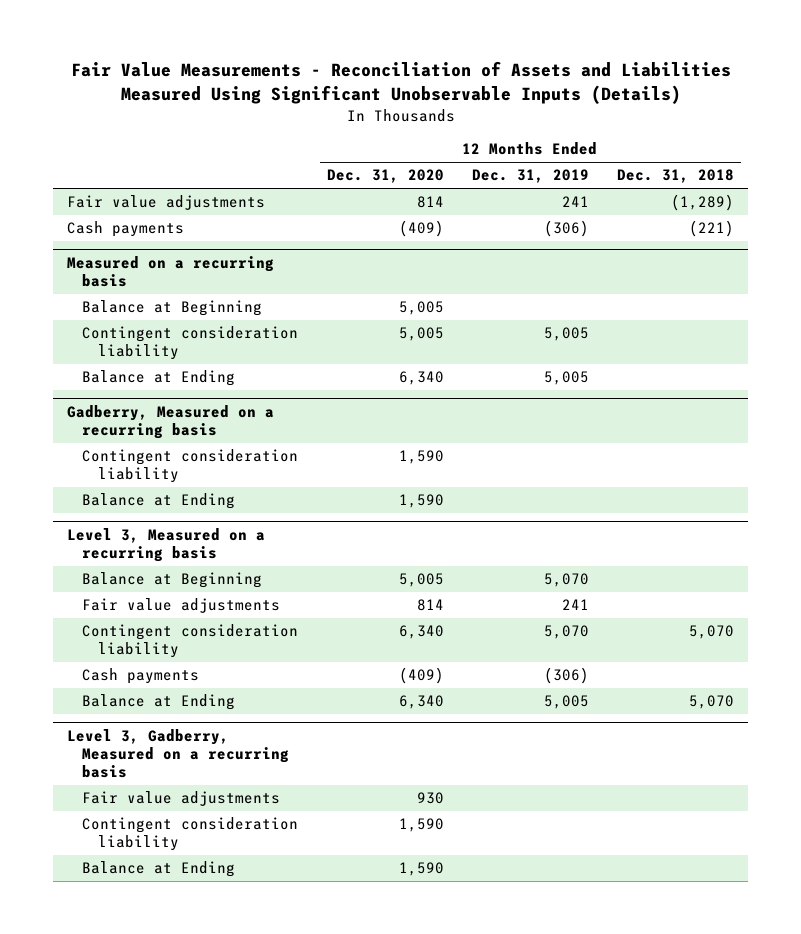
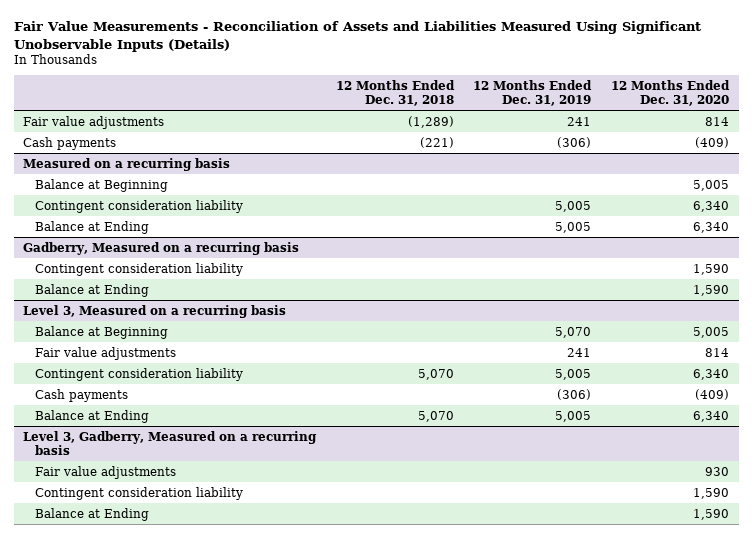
- | 12 Months Ended Dec. 31, 2020 | 12 Months Ended Dec. 31, 2019 | 12 Months Ended Dec. 31, 2018
+ | 12 Months Ended Dec. 31, 2018 | 12 Months Ended Dec. 31, 2019 | 12 Months Ended Dec. 31, 2020
@ Measured on a recurring basis
- Contingent consideration liability | 5,005 | 5,005 |
+ Contingent consideration liability | | 5,005 | 6,340
@ Level 3, Measured on a recurring basis
- Contingent consideration liability | 6,340 | 5,070 | 5,070
+ Contingent consideration liability | 5,070 | 5,005 | 6,340

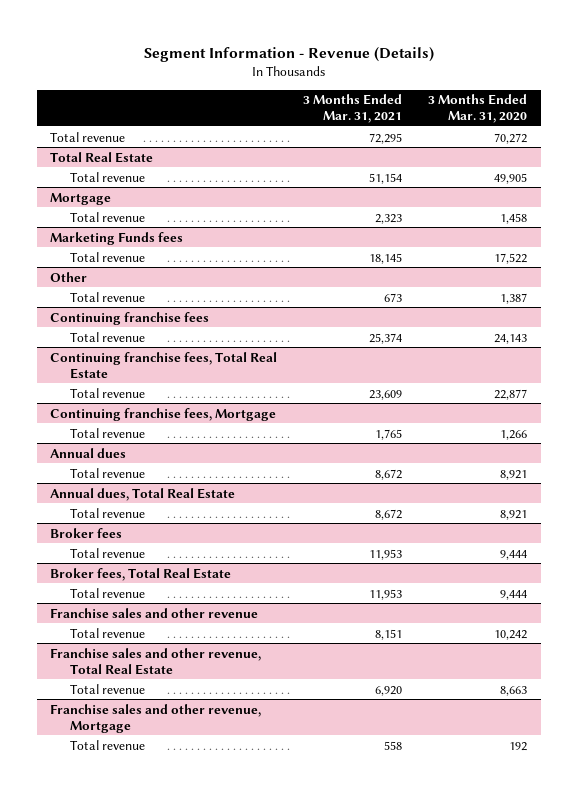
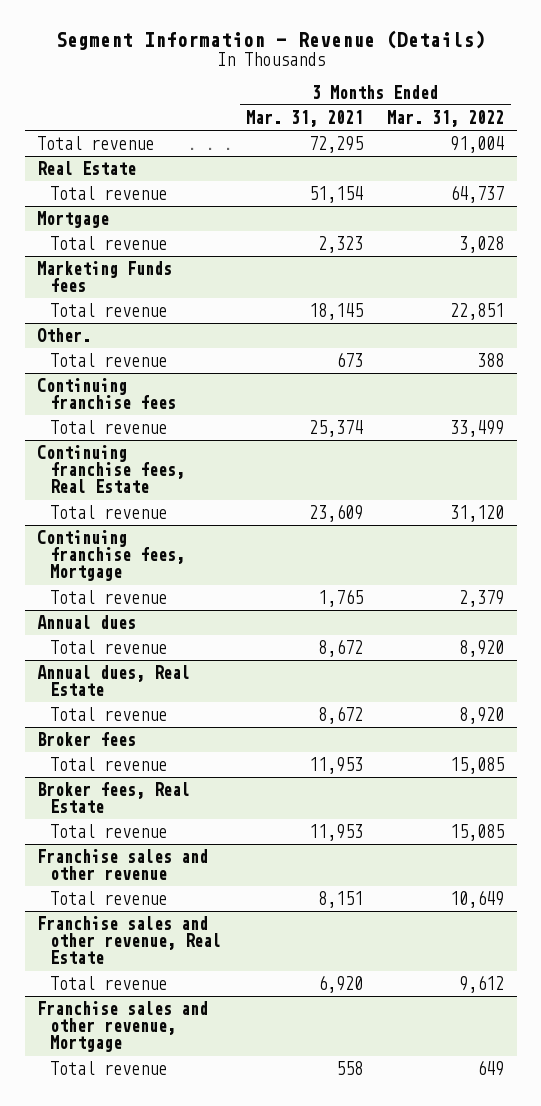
- | 3 Months Ended Mar. 31, 2021 | 3 Months Ended Mar. 31, 2020
+ | 3 Months Ended Mar. 31, 2021 | 3 Months Ended Mar. 31, 2022
- Total Real Estate
+ Real Estate
- Other
+ Other.
- Continuing franchise fees, Total Real Estate
+ Continuing franchise fees, Real Estate
- Annual dues, Total Real Estate
+ Annual dues, Real Estate
- Broker fees, Total Real Estate
+ Broker fees, Real Estate
- Franchise sales and other revenue, Total Real Estate
+ Franchise sales and other revenue, Real Estate

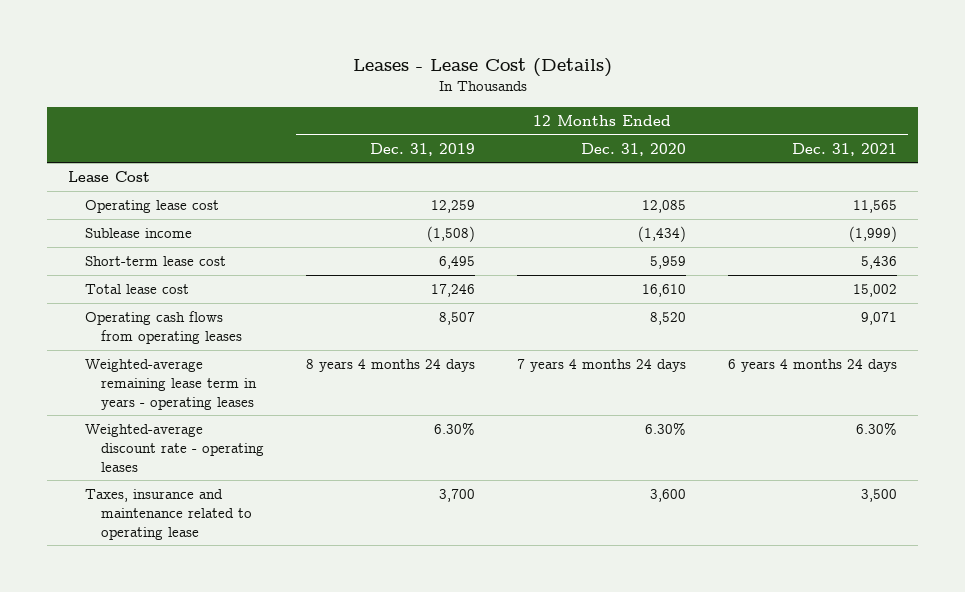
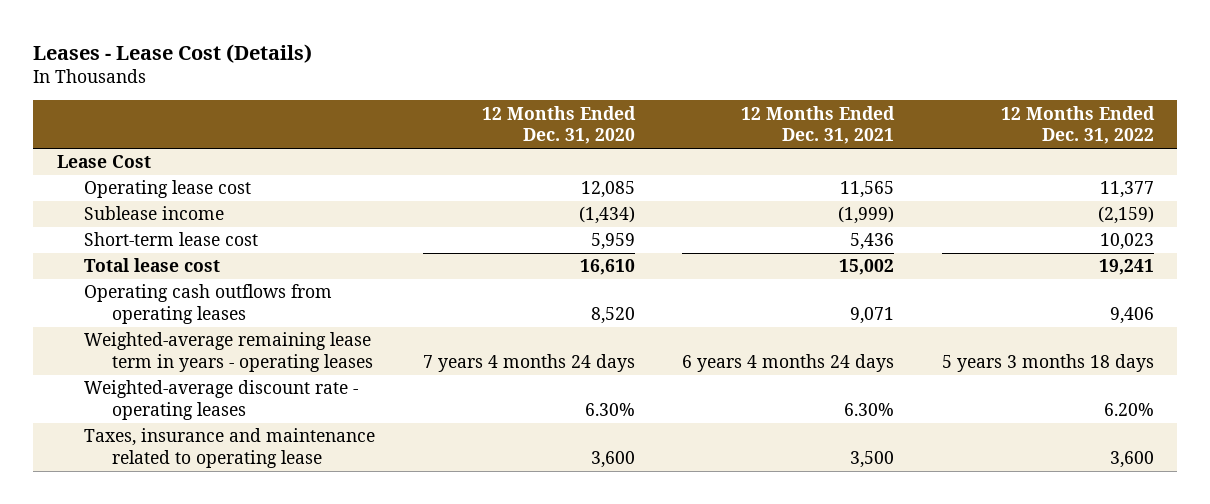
- | 12 Months Ended Dec. 31, 2019 | 12 Months Ended Dec. 31, 2020 | 12 Months Ended Dec. 31, 2021
+ | 12 Months Ended Dec. 31, 2020 | 12 Months Ended Dec. 31, 2021 | 12 Months Ended Dec. 31, 2022
- Operating cash flows from operating leases | 8,507 | 8,520 | 9,071
+ Operating cash outflows from operating leases | 8,520 | 9,071 | 9,406

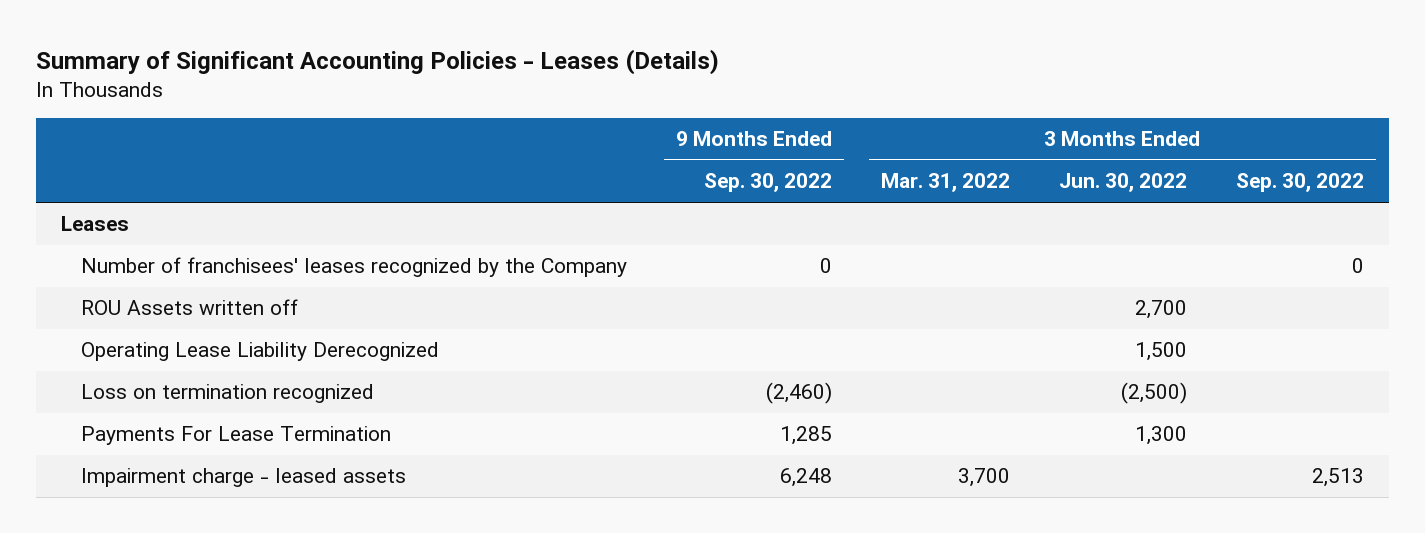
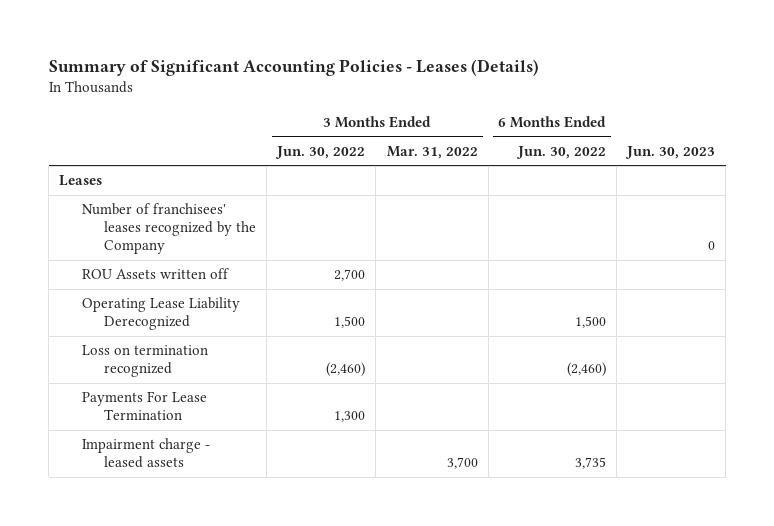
- | 9 Months Ended Sep. 30, 2022 | 3 Months Ended Mar. 31, 2022 | 3 Months Ended Jun. 30, 2022 | 3 Months Ended Sep. 30, 2022
+ | 3 Months Ended Jun. 30, 2022 | 3 Months Ended Mar. 31, 2022 | 6 Months Ended Jun. 30, 2022 | Jun. 30, 2023
- Loss on termination recognized | (2,460) | | (2,500) |
+ Loss on termination recognized | (2,460) | | (2,460) |

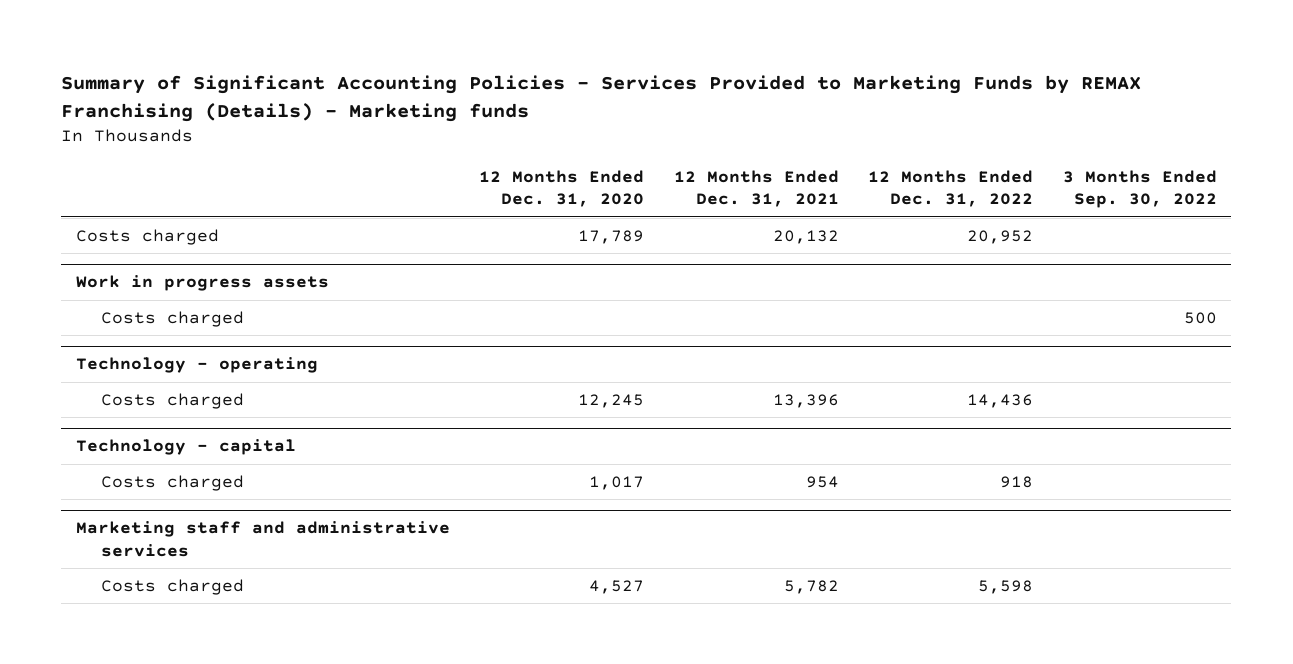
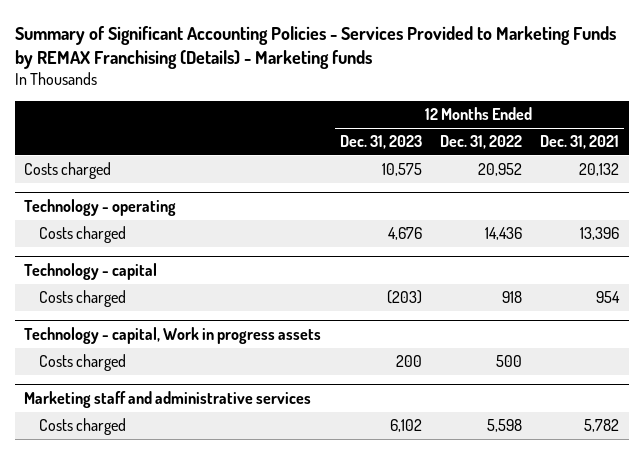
- | 12 Months Ended Dec. 31, 2020 | 12 Months Ended Dec. 31, 2021 | 12 Months Ended Dec. 31, 2022 | 3 Months Ended Sep. 30, 2022
+ | 12 Months Ended Dec. 31, 2023 | 12 Months Ended Dec. 31, 2022 | 12 Months Ended Dec. 31, 2021
- Work in progress assets
- Costs charged | | | | 500
+ Technology - capital, Work in progress assets
+ Costs charged | 200 | 500 |

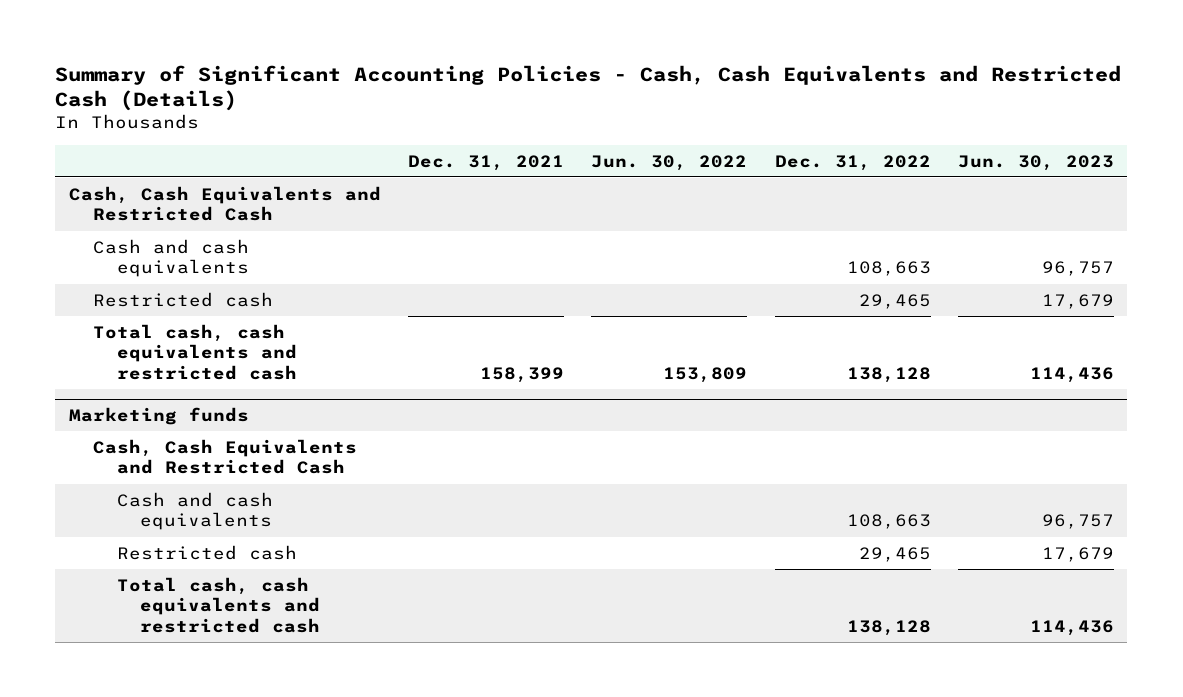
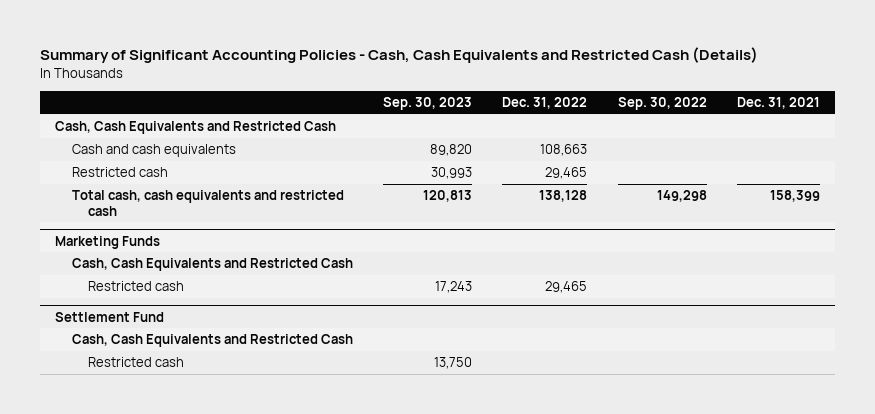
- | Dec. 31, 2021 | Jun. 30, 2022 | Dec. 31, 2022 | Jun. 30, 2023
+ | Sep. 30, 2023 | Dec. 31, 2022 | Sep. 30, 2022 | Dec. 31, 2021
- Marketing funds
+ Marketing Funds
- Cash and cash equivalents | | | 108,663 | 96,757
- Total cash, cash equivalents and restricted cash | | | 138,128 | 114,436
+ Settlement Fund
+ Cash, Cash Equivalents and Restricted Cash
+ Restricted cash | 13,750 | | |

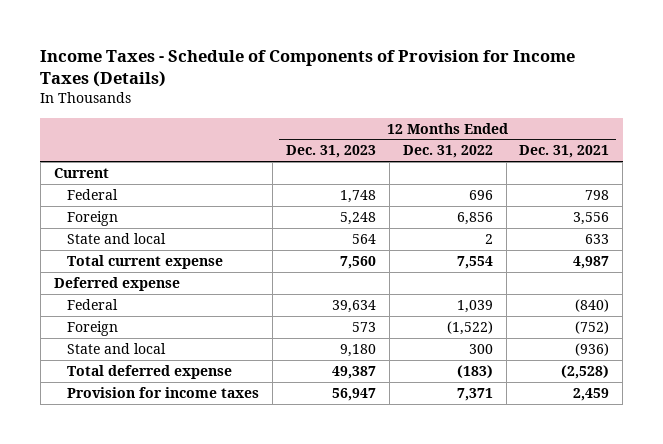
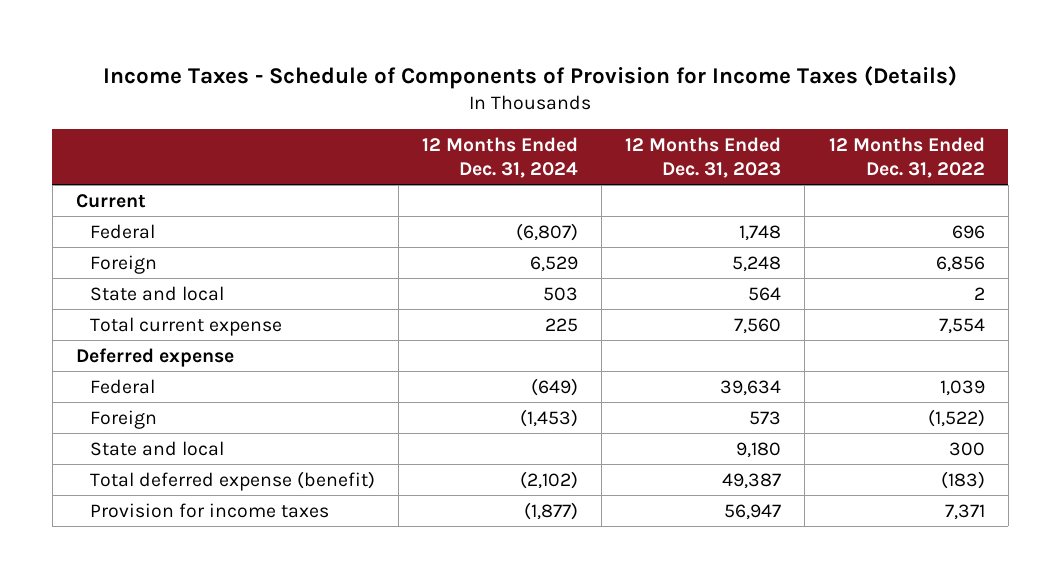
- | 12 Months Ended Dec. 31, 2023 | 12 Months Ended Dec. 31, 2022 | 12 Months Ended Dec. 31, 2021
+ | 12 Months Ended Dec. 31, 2024 | 12 Months Ended Dec. 31, 2023 | 12 Months Ended Dec. 31, 2022
- Total deferred expense | 49,387 | (183) | (2,528)
+ Total deferred expense (benefit) | (2,102) | 49,387 | (183)

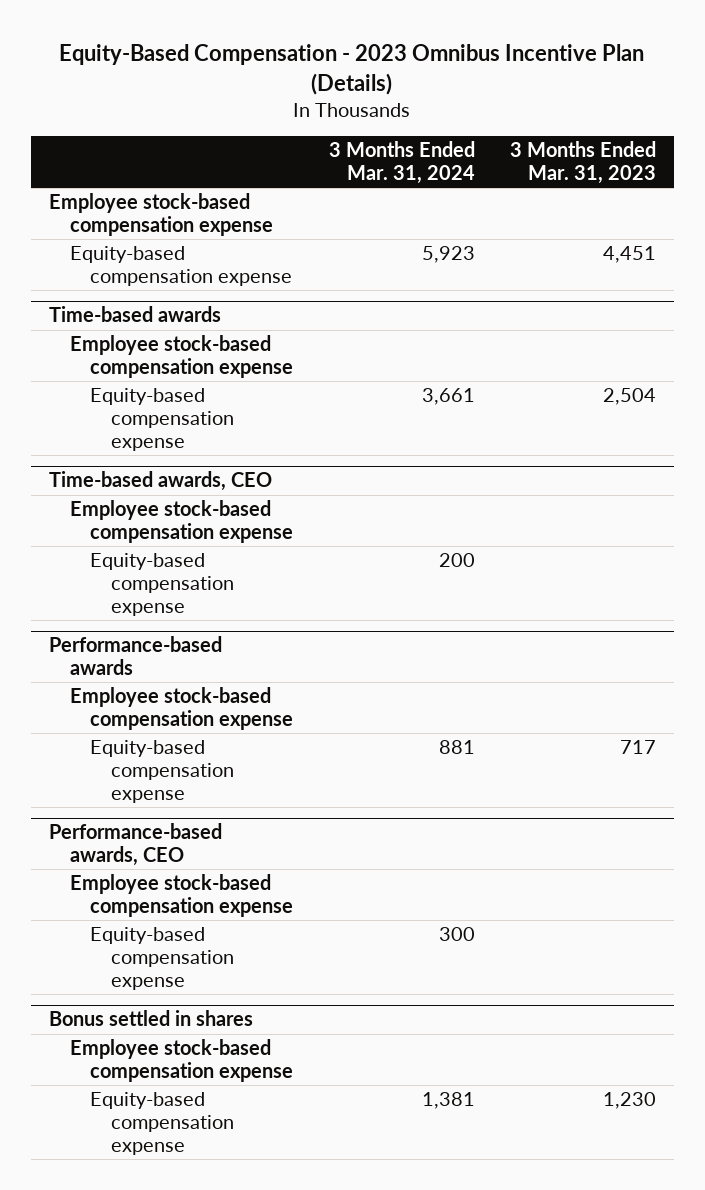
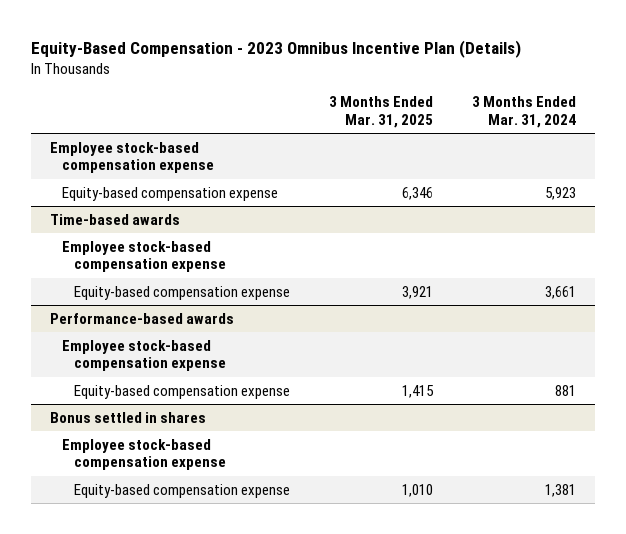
- | 3 Months Ended Mar. 31, 2024 | 3 Months Ended Mar. 31, 2023
+ | 3 Months Ended Mar. 31, 2025 | 3 Months Ended Mar. 31, 2024
- Time-based awards, CEO
- Employee stock-based compensation expense
- Equity-based compensation expense | 200 |
- Performance-based awards, CEO
- Employee stock-based compensation expense
- Equity-based compensation expense | 300 |

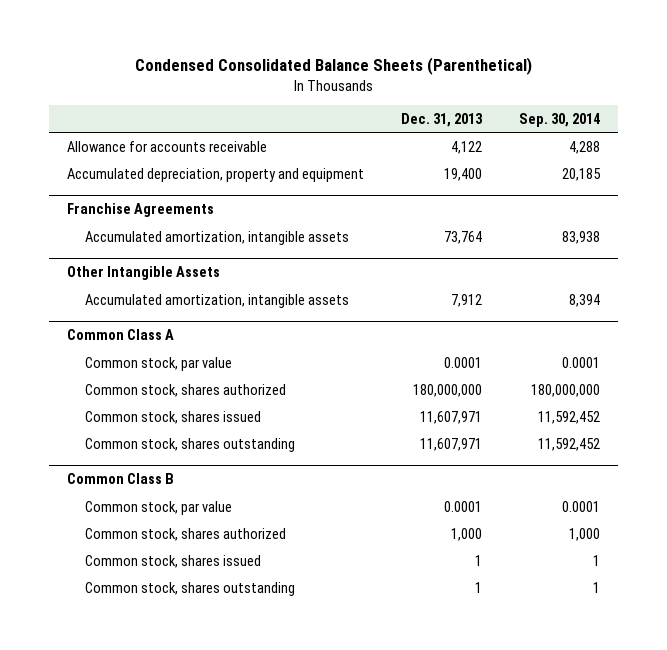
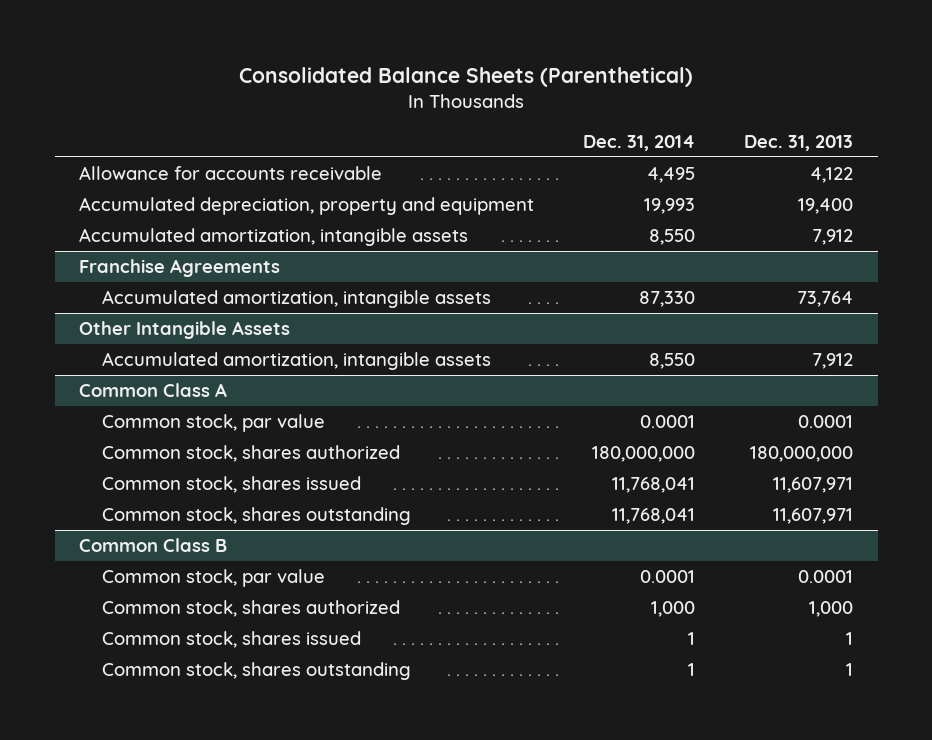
- Condensed Consolidated Balance Sheets (Parenthetical)
+ Consolidated Balance Sheets (Parenthetical)
- | Dec. 31, 2013 | Sep. 30, 2014
+ | Dec. 31, 2014 | Dec. 31, 2013
+ Accumulated amortization, intangible assets | 8,550 | 7,912

